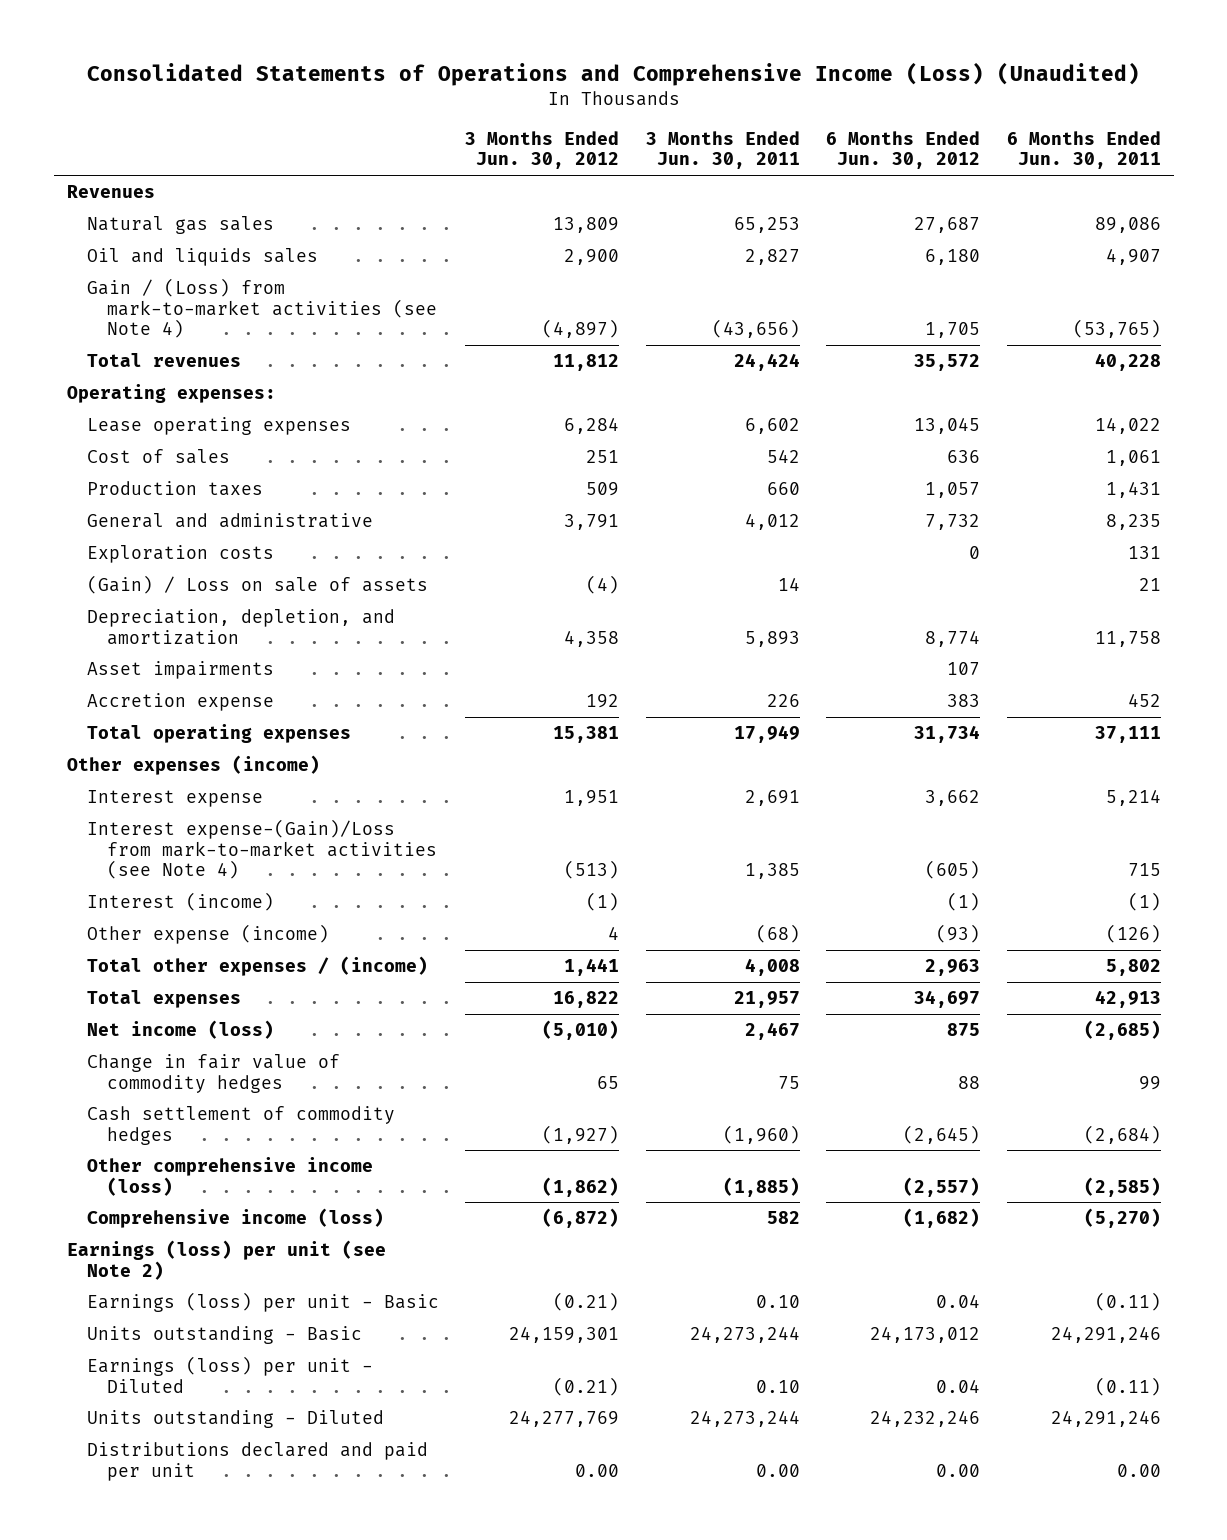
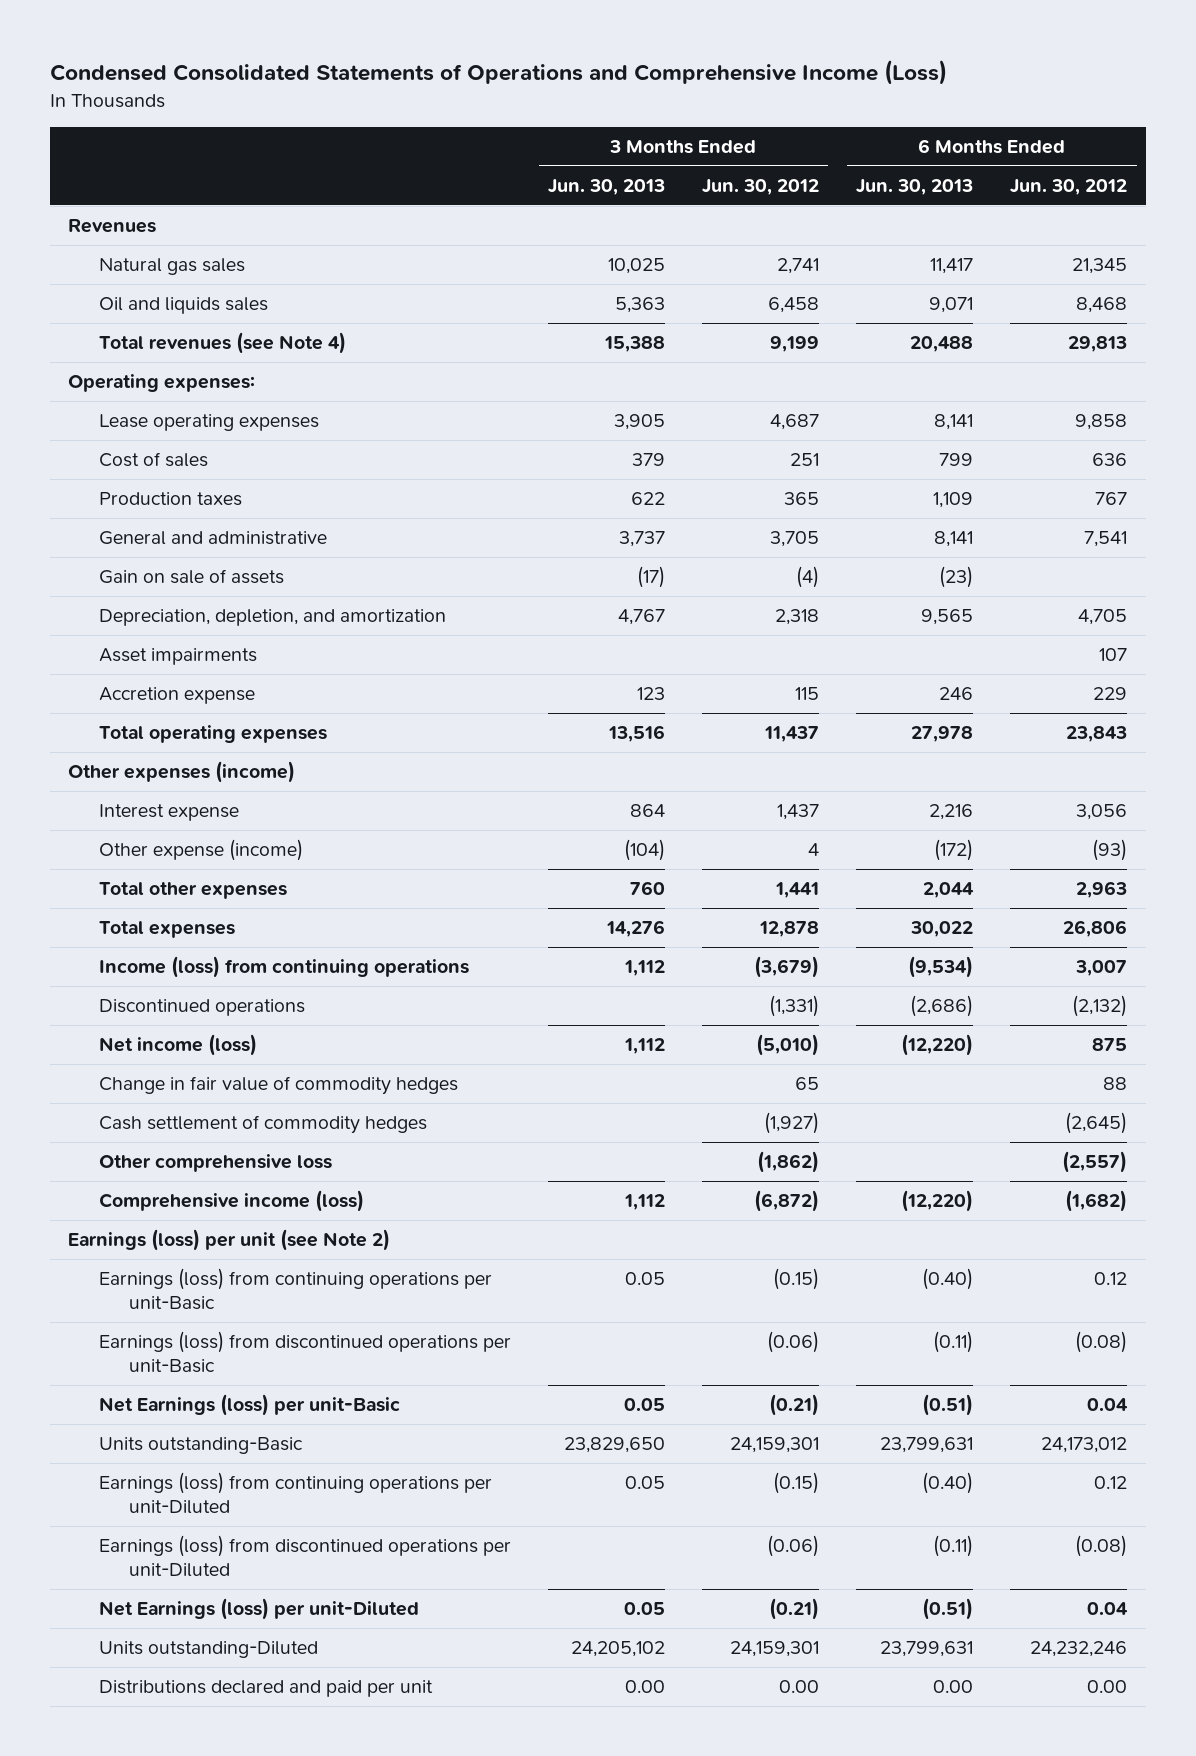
- Consolidated Statements of Operations and Comprehensive Income (Loss) (Unaudited)
+ Condensed Consolidated Statements of Operations and Comprehensive Income (Loss)
- | 3 Months Ended Jun. 30, 2012 | 3 Months Ended Jun. 30, 2011 | 6 Months Ended Jun. 30, 2012 | 6 Months Ended Jun. 30, 2011
+ | 3 Months Ended Jun. 30, 2013 | 3 Months Ended Jun. 30, 2012 | 6 Months Ended Jun. 30, 2013 | 6 Months Ended Jun. 30, 2012
- Natural gas sales | 13,809 | 65,253 | 27,687 | 89,086
- Oil and liquids sales | 2,900 | 2,827 | 6,180 | 4,907
- Gain / (Loss) from mark-to-market activities (see Note 4) | (4,897) | (43,656) | 1,705 | (53,765)
- Total revenues | 11,812 | 24,424 | 35,572 | 40,228
+ Natural gas sales | 10,025 | 2,741 | 11,417 | 21,345
+ Oil and liquids sales | 5,363 | 6,458 | 9,071 | 8,468
+ Total revenues (see Note 4) | 15,388 | 9,199 | 20,488 | 29,813
- Lease operating expenses | 6,284 | 6,602 | 13,045 | 14,022
+ Lease operating expenses | 3,905 | 4,687 | 8,141 | 9,858
- Production taxes | 509 | 660 | 1,057 | 1,431
- General and administrative | 3,791 | 4,012 | 7,732 | 8,235
- Exploration costs | | | 0 | 131
- (Gain) / Loss on sale of assets | (4) | 14 | | 21
- Depreciation, depletion, and amortization | 4,358 | 5,893 | 8,774 | 11,758
+ Production taxes | 622 | 365 | 1,109 | 767
+ General and administrative | 3,737 | 3,705 | 8,141 | 7,541
+ Gain on sale of assets | (17) | (4) | (23) |
+ Depreciation, depletion, and amortization | 4,767 | 2,318 | 9,565 | 4,705
- Accretion expense | 192 | 226 | 383 | 452
- Total operating expenses | 15,381 | 17,949 | 31,734 | 37,111
+ Accretion expense | 123 | 115 | 246 | 229
+ Total operating expenses | 13,516 | 11,437 | 27,978 | 23,843
- Interest expense | 1,951 | 2,691 | 3,662 | 5,214
- Interest expense-(Gain)/Loss from mark-to-market activities (see Note 4) | (513) | 1,385 | (605) | 715
- Interest (income) | (1) | | (1) | (1)
+ Interest expense | 864 | 1,437 | 2,216 | 3,056
- Total other expenses / (income) | 1,441 | 4,008 | 2,963 | 5,802
- Total expenses | 16,822 | 21,957 | 34,697 | 42,913
+ Total other expenses | 760 | 1,441 | 2,044 | 2,963
+ Total expenses | 14,276 | 12,878 | 30,022 | 26,806
+ Income (loss) from continuing operations | 1,112 | (3,679) | (9,534) | 3,007
+ Discontinued operations | | (1,331) | (2,686) | (2,132)
- Other comprehensive income (loss) | (1,862) | (1,885) | (2,557) | (2,585)
+ Other comprehensive loss | | (1,862) | | (2,557)
- Earnings (loss) per unit - Basic | (0.21) | 0.10 | 0.04 | (0.11)
- Units outstanding - Basic | 24,159,301 | 24,273,244 | 24,173,012 | 24,291,246
- Earnings (loss) per unit - Diluted | (0.21) | 0.10 | 0.04 | (0.11)
- Units outstanding - Diluted | 24,277,769 | 24,273,244 | 24,232,246 | 24,291,246
+ Earnings (loss) from continuing operations per unit-Basic | 0.05 | (0.15) | (0.40) | 0.12
+ Earnings (loss) from discontinued operations per unit-Basic | | (0.06) | (0.11) | (0.08)
+ Net Earnings (loss) per unit-Basic | 0.05 | (0.21) | (0.51) | 0.04
+ Units outstanding-Basic | 23,829,650 | 24,159,301 | 23,799,631 | 24,173,012
+ Earnings (loss) from continuing operations per unit-Diluted | 0.05 | (0.15) | (0.40) | 0.12
+ Earnings (loss) from discontinued operations per unit-Diluted | | (0.06) | (0.11) | (0.08)
+ Net Earnings (loss) per unit-Diluted | 0.05 | (0.21) | (0.51) | 0.04
+ Units outstanding-Diluted | 24,205,102 | 24,159,301 | 23,799,631 | 24,232,246

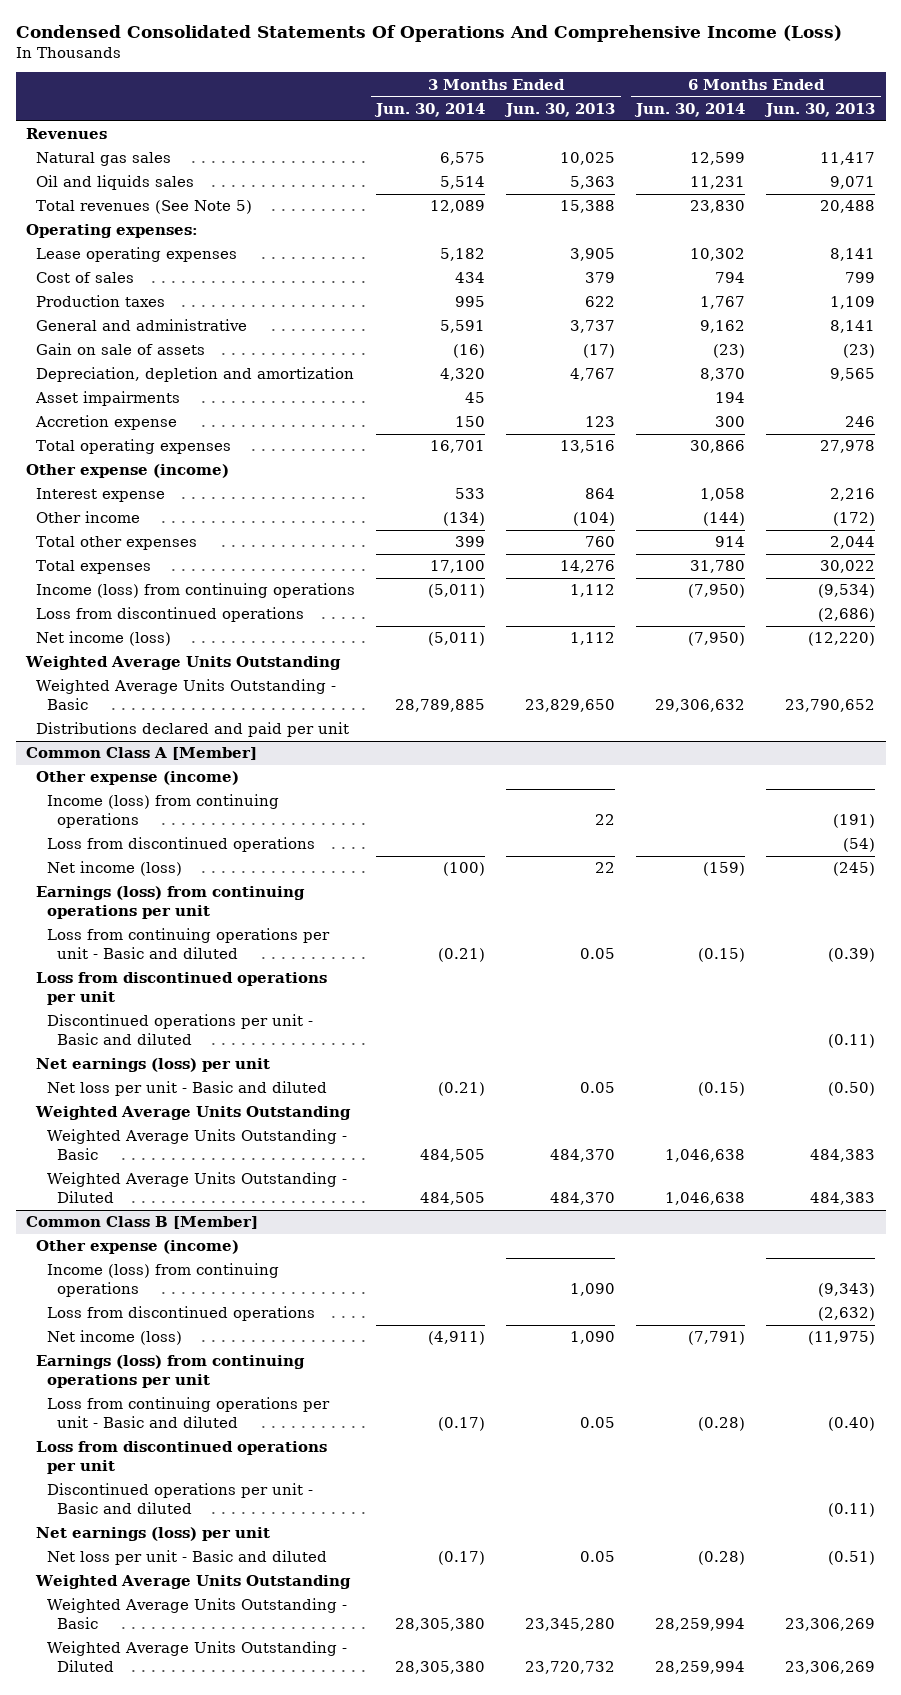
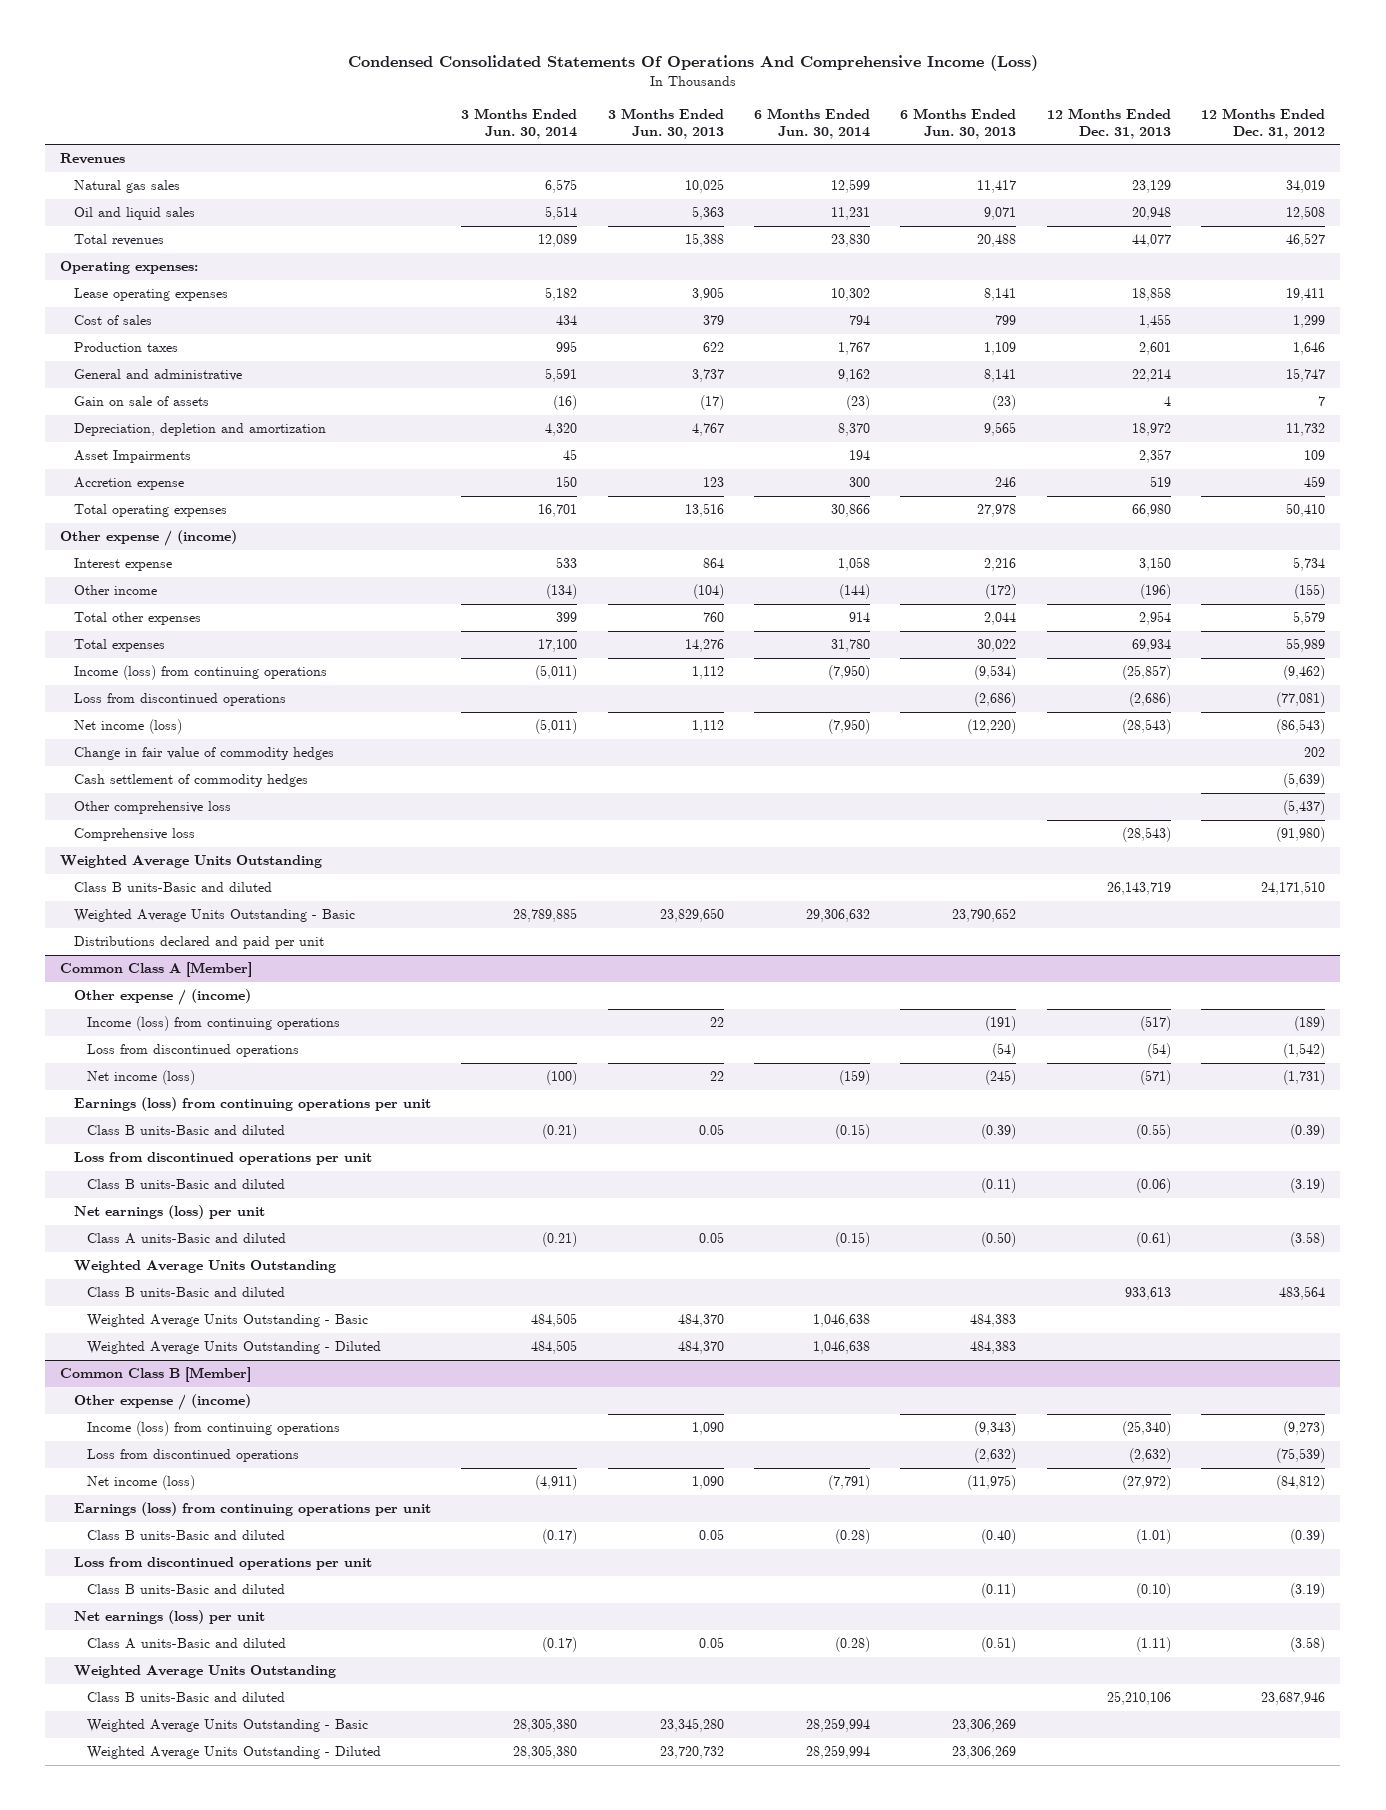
- | 3 Months Ended Jun. 30, 2014 | 3 Months Ended Jun. 30, 2013 | 6 Months Ended Jun. 30, 2014 | 6 Months Ended Jun. 30, 2013
+ | 3 Months Ended Jun. 30, 2014 | 3 Months Ended Jun. 30, 2013 | 6 Months Ended Jun. 30, 2014 | 6 Months Ended Jun. 30, 2013 | 12 Months Ended Dec. 31, 2013 | 12 Months Ended Dec. 31, 2012
- Oil and liquids sales | 5,514 | 5,363 | 11,231 | 9,071
- Total revenues (See Note 5) | 12,089 | 15,388 | 23,830 | 20,488
+ Oil and liquid sales | 5,514 | 5,363 | 11,231 | 9,071 | 20,948 | 12,508
+ Total revenues | 12,089 | 15,388 | 23,830 | 20,488 | 44,077 | 46,527
- Asset impairments | 45 | | 194 |
+ Asset Impairments | 45 | | 194 | | 2,357 | 109
- Other expense (income)
+ Other expense / (income)
+ Change in fair value of commodity hedges | | | | | | 202
+ Cash settlement of commodity hedges | | | | | | (5,639)
+ Other comprehensive loss | | | | | | (5,437)
+ Comprehensive loss | | | | | (28,543) | (91,980)
+ Class B units-Basic and diluted | | | | | 26,143,719 | 24,171,510
@ Common Class A [Member]
- Other expense (income)
+ Other expense / (income)
- Loss from continuing operations per unit - Basic and diluted | (0.21) | 0.05 | (0.15) | (0.39)
+ Class B units-Basic and diluted | (0.21) | 0.05 | (0.15) | (0.39) | (0.55) | (0.39)
- Discontinued operations per unit - Basic and diluted | | | | (0.11)
+ Class B units-Basic and diluted | | | | (0.11) | (0.06) | (3.19)
- Net loss per unit - Basic and diluted | (0.21) | 0.05 | (0.15) | (0.50)
+ Class A units-Basic and diluted | (0.21) | 0.05 | (0.15) | (0.50) | (0.61) | (3.58)
+ Class B units-Basic and diluted | | | | | 933,613 | 483,564
@ Common Class B [Member]
- Other expense (income)
+ Other expense / (income)
- Loss from continuing operations per unit - Basic and diluted | (0.17) | 0.05 | (0.28) | (0.40)
+ Class B units-Basic and diluted | (0.17) | 0.05 | (0.28) | (0.40) | (1.01) | (0.39)
- Discontinued operations per unit - Basic and diluted | | | | (0.11)
+ Class B units-Basic and diluted | | | | (0.11) | (0.10) | (3.19)
- Net loss per unit - Basic and diluted | (0.17) | 0.05 | (0.28) | (0.51)
+ Class A units-Basic and diluted | (0.17) | 0.05 | (0.28) | (0.51) | (1.11) | (3.58)
+ Class B units-Basic and diluted | | | | | 25,210,106 | 23,687,946

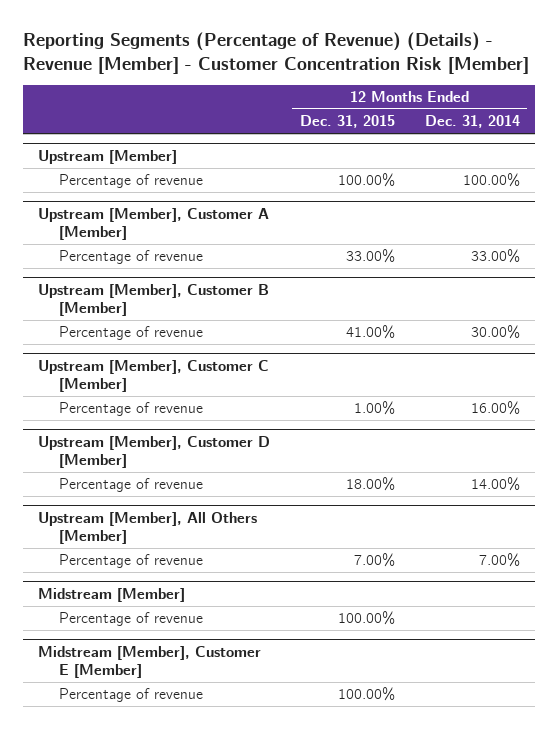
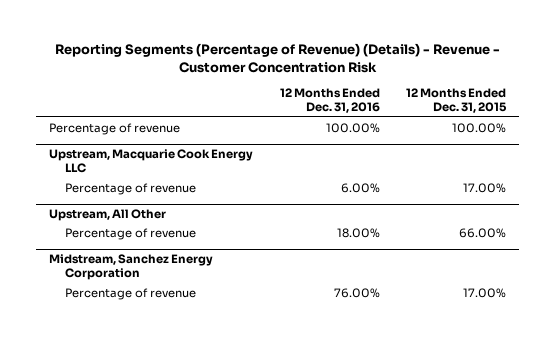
- Reporting Segments (Percentage of Revenue) (Details) - Revenue [Member] - Customer Concentration Risk [Member]
+ Reporting Segments (Percentage of Revenue) (Details) - Revenue - Customer Concentration Risk
- | 12 Months Ended Dec. 31, 2015 | 12 Months Ended Dec. 31, 2014
+ | 12 Months Ended Dec. 31, 2016 | 12 Months Ended Dec. 31, 2015
- Upstream [Member]
- Upstream [Member], Customer A [Member]
- Percentage of revenue | 33.00% | 33.00%
- Upstream [Member], Customer B [Member]
- Percentage of revenue | 41.00% | 30.00%
- Upstream [Member], Customer C [Member]
- Percentage of revenue | 1.00% | 16.00%
- Upstream [Member], Customer D [Member]
- Percentage of revenue | 18.00% | 14.00%
- Upstream [Member], All Others [Member]
- Percentage of revenue | 7.00% | 7.00%
- Midstream [Member]
- Percentage of revenue | 100.00% |
- Midstream [Member], Customer E [Member]
- Percentage of revenue | 100.00% |
+ Upstream, Macquarie Cook Energy LLC
+ Percentage of revenue | 6.00% | 17.00%
+ Upstream, All Other
+ Percentage of revenue | 18.00% | 66.00%
+ Midstream, Sanchez Energy Corporation
+ Percentage of revenue | 76.00% | 17.00%

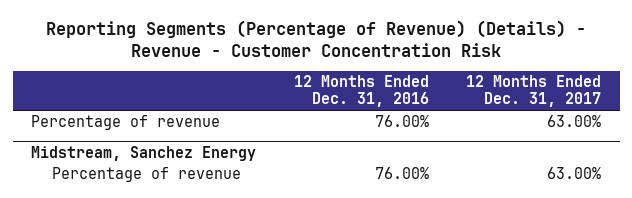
- | 12 Months Ended Dec. 31, 2016 | 12 Months Ended Dec. 31, 2015
+ | 12 Months Ended Dec. 31, 2016 | 12 Months Ended Dec. 31, 2017
- Percentage of revenue | 100.00% | 100.00%
- Upstream, Macquarie Cook Energy LLC
- Percentage of revenue | 6.00% | 17.00%
- Upstream, All Other
- Percentage of revenue | 18.00% | 66.00%
- Midstream, Sanchez Energy Corporation
+ Midstream, Sanchez Energy
+ Percentage of revenue | 76.00% | 63.00%

